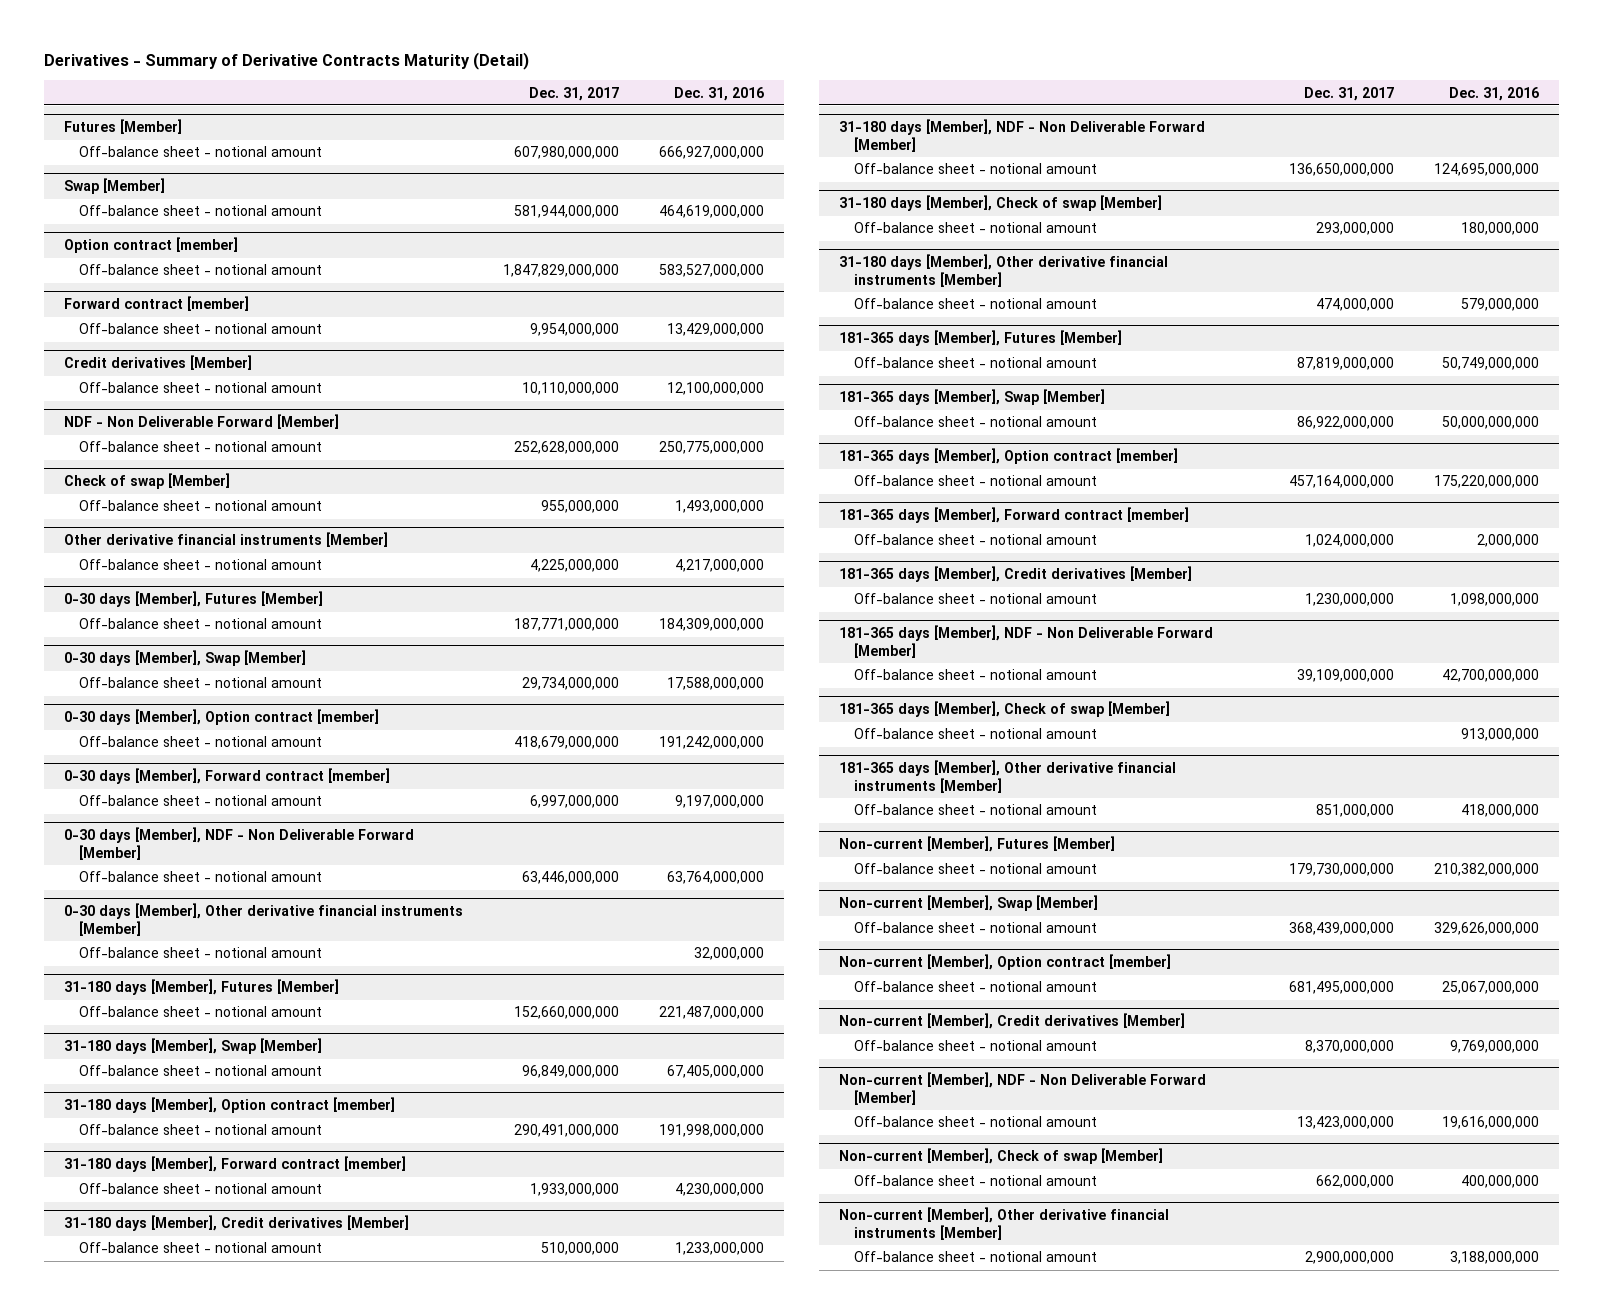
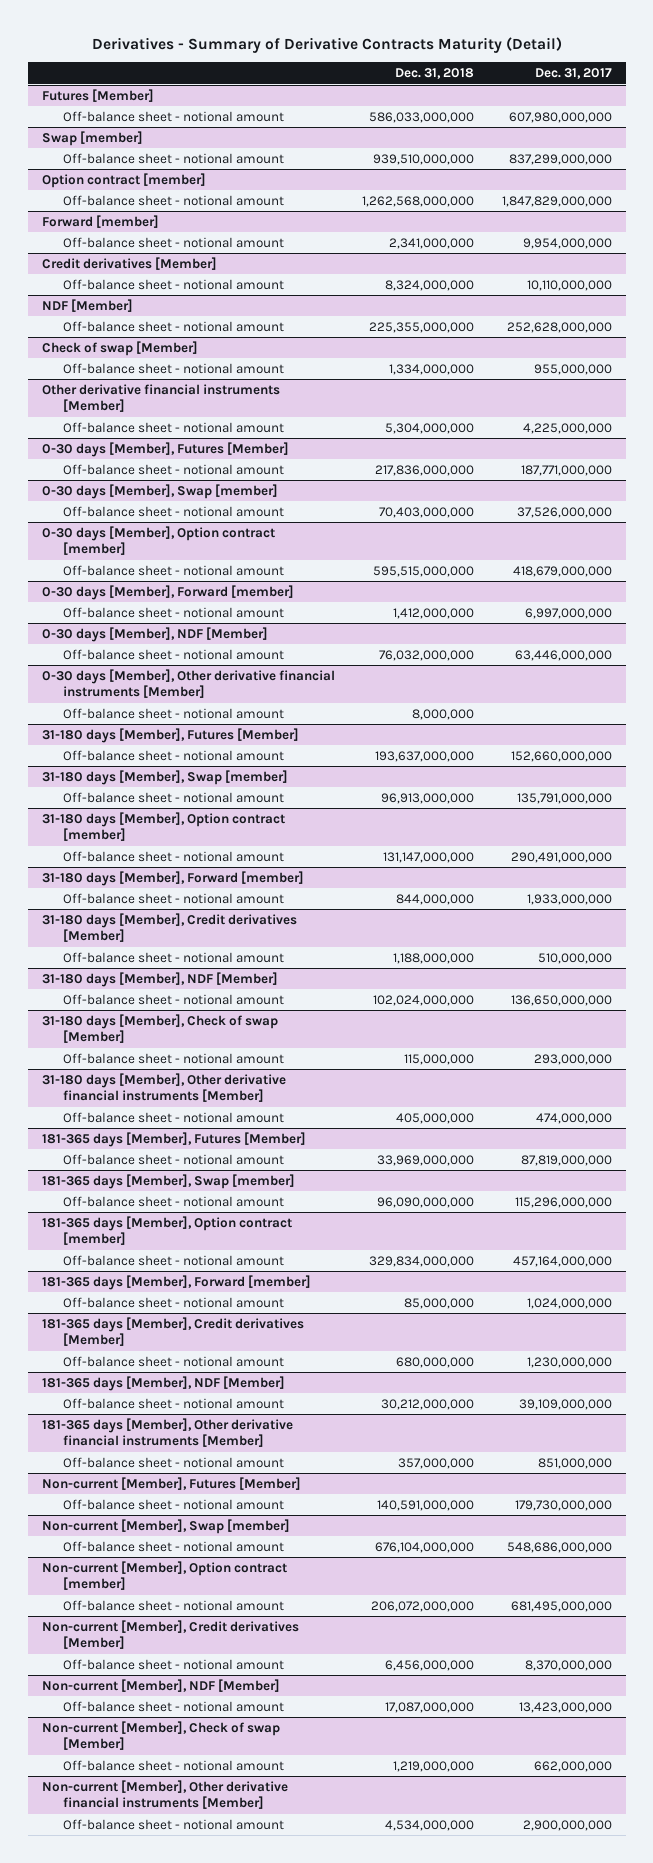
- | Dec. 31, 2017 | Dec. 31, 2016
+ | Dec. 31, 2018 | Dec. 31, 2017
- Swap [Member]
- Off-balance sheet - notional amount | 581,944,000,000 | 464,619,000,000
+ Swap [member]
+ Off-balance sheet - notional amount | 939,510,000,000 | 837,299,000,000
- Forward contract [member]
+ Forward [member]
- NDF - Non Deliverable Forward [Member]
+ NDF [Member]
- 0-30 days [Member], Swap [Member]
- Off-balance sheet - notional amount | 29,734,000,000 | 17,588,000,000
+ 0-30 days [Member], Swap [member]
+ Off-balance sheet - notional amount | 70,403,000,000 | 37,526,000,000
- 0-30 days [Member], Forward contract [member]
+ 0-30 days [Member], Forward [member]
- 0-30 days [Member], NDF - Non Deliverable Forward [Member]
+ 0-30 days [Member], NDF [Member]
- 31-180 days [Member], Swap [Member]
- Off-balance sheet - notional amount | 96,849,000,000 | 67,405,000,000
+ 31-180 days [Member], Swap [member]
+ Off-balance sheet - notional amount | 96,913,000,000 | 135,791,000,000
- 31-180 days [Member], Forward contract [member]
+ 31-180 days [Member], Forward [member]
- 31-180 days [Member], NDF - Non Deliverable Forward [Member]
+ 31-180 days [Member], NDF [Member]
- 181-365 days [Member], Swap [Member]
- Off-balance sheet - notional amount | 86,922,000,000 | 50,000,000,000
+ 181-365 days [Member], Swap [member]
+ Off-balance sheet - notional amount | 96,090,000,000 | 115,296,000,000
- 181-365 days [Member], Forward contract [member]
+ 181-365 days [Member], Forward [member]
- 181-365 days [Member], NDF - Non Deliverable Forward [Member]
+ 181-365 days [Member], NDF [Member]
- 181-365 days [Member], Check of swap [Member]
- Off-balance sheet - notional amount | | 913,000,000
- Non-current [Member], Swap [Member]
- Off-balance sheet - notional amount | 368,439,000,000 | 329,626,000,000
+ Non-current [Member], Swap [member]
+ Off-balance sheet - notional amount | 676,104,000,000 | 548,686,000,000
- Non-current [Member], NDF - Non Deliverable Forward [Member]
+ Non-current [Member], NDF [Member]

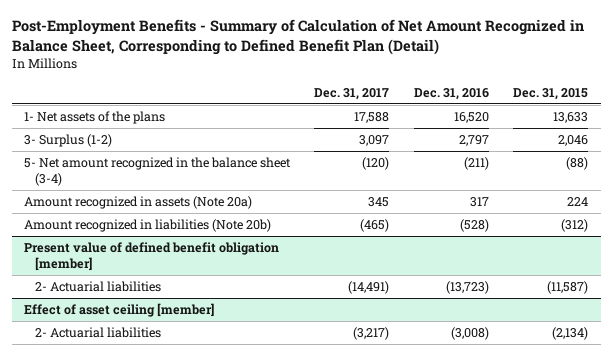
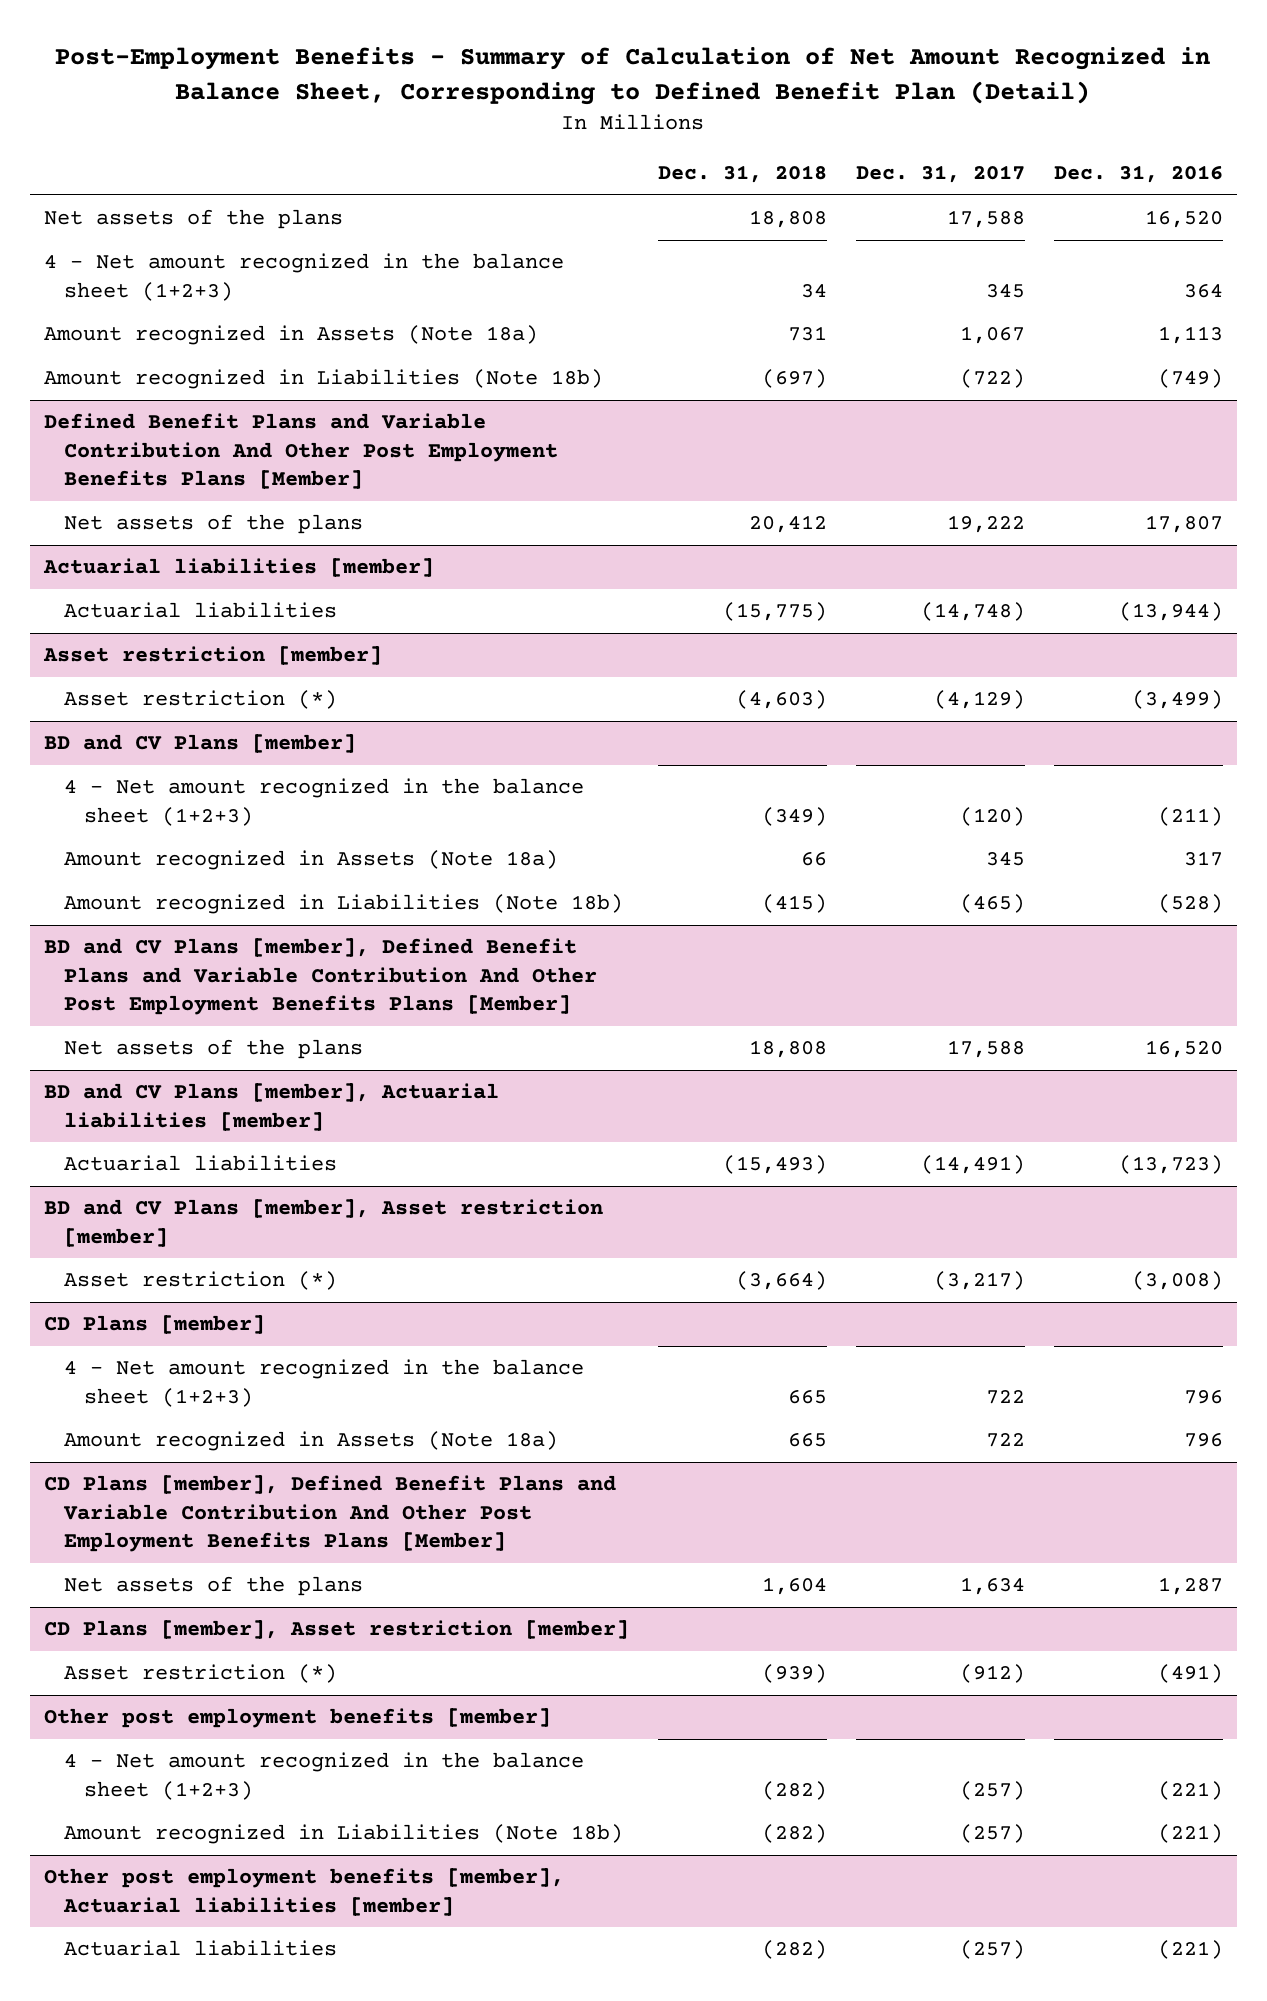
- | Dec. 31, 2017 | Dec. 31, 2016 | Dec. 31, 2015
+ | Dec. 31, 2018 | Dec. 31, 2017 | Dec. 31, 2016
- 1- Net assets of the plans | 17,588 | 16,520 | 13,633
- 3- Surplus (1-2) | 3,097 | 2,797 | 2,046
- 5- Net amount recognized in the balance sheet (3-4) | (120) | (211) | (88)
- Amount recognized in assets (Note 20a) | 345 | 317 | 224
- Amount recognized in liabilities (Note 20b) | (465) | (528) | (312)
- Present value of defined benefit obligation [member]
- 2- Actuarial liabilities | (14,491) | (13,723) | (11,587)
- Effect of asset ceiling [member]
- 2- Actuarial liabilities | (3,217) | (3,008) | (2,134)
+ Net assets of the plans | 18,808 | 17,588 | 16,520
+ 4 - Net amount recognized in the balance sheet (1+2+3) | 34 | 345 | 364
+ Amount recognized in Assets (Note 18a) | 731 | 1,067 | 1,113
+ Amount recognized in Liabilities (Note 18b) | (697) | (722) | (749)
+ Defined Benefit Plans and Variable Contribution And Other Post Employment Benefits Plans [Member]
+ Net assets of the plans | 20,412 | 19,222 | 17,807
+ Actuarial liabilities [member]
+ Actuarial liabilities | (15,775) | (14,748) | (13,944)
+ Asset restriction [member]
+ Asset restriction (*) | (4,603) | (4,129) | (3,499)
+ BD and CV Plans [member]
+ 4 - Net amount recognized in the balance sheet (1+2+3) | (349) | (120) | (211)
+ Amount recognized in Assets (Note 18a) | 66 | 345 | 317
+ Amount recognized in Liabilities (Note 18b) | (415) | (465) | (528)
+ BD and CV Plans [member], Defined Benefit Plans and Variable Contribution And Other Post Employment Benefits Plans [Member]
+ Net assets of the plans | 18,808 | 17,588 | 16,520
+ BD and CV Plans [member], Actuarial liabilities [member]
+ Actuarial liabilities | (15,493) | (14,491) | (13,723)
+ BD and CV Plans [member], Asset restriction [member]
+ Asset restriction (*) | (3,664) | (3,217) | (3,008)
+ CD Plans [member]
+ 4 - Net amount recognized in the balance sheet (1+2+3) | 665 | 722 | 796
+ Amount recognized in Assets (Note 18a) | 665 | 722 | 796
+ CD Plans [member], Defined Benefit Plans and Variable Contribution And Other Post Employment Benefits Plans [Member]
+ Net assets of the plans | 1,604 | 1,634 | 1,287
+ CD Plans [member], Asset restriction [member]
+ Asset restriction (*) | (939) | (912) | (491)
+ Other post employment benefits [member]
+ 4 - Net amount recognized in the balance sheet (1+2+3) | (282) | (257) | (221)
+ Amount recognized in Liabilities (Note 18b) | (282) | (257) | (221)
+ Other post employment benefits [member], Actuarial liabilities [member]
+ Actuarial liabilities | (282) | (257) | (221)

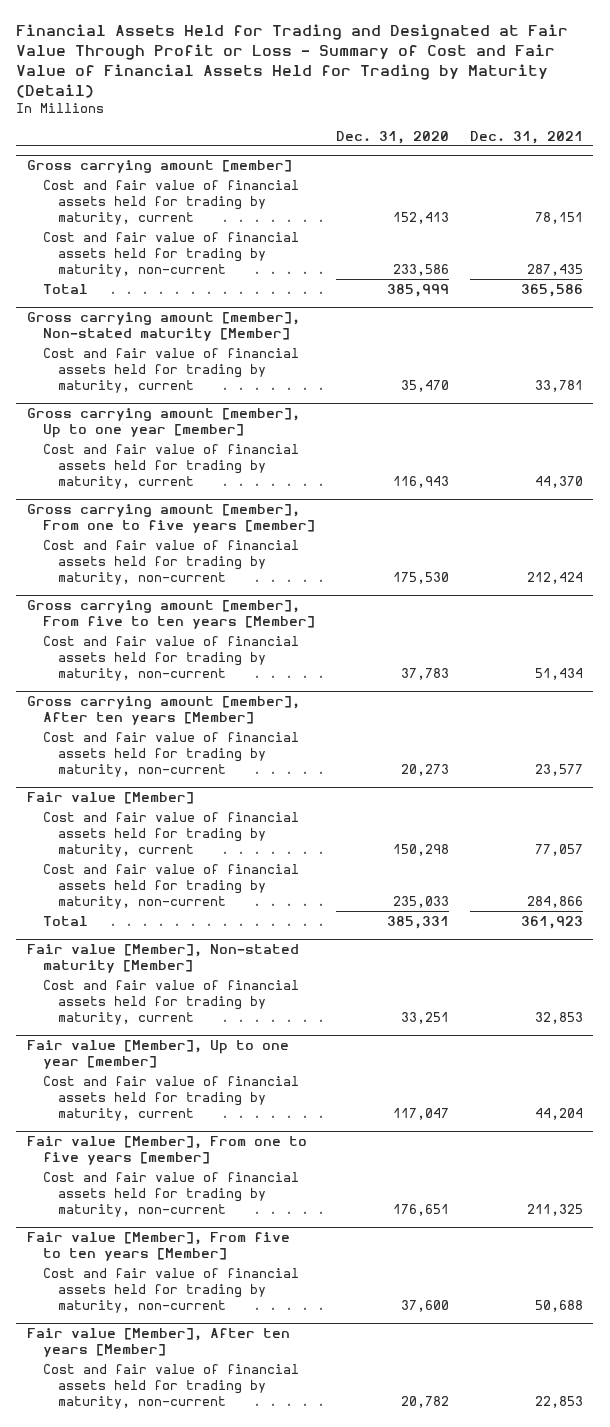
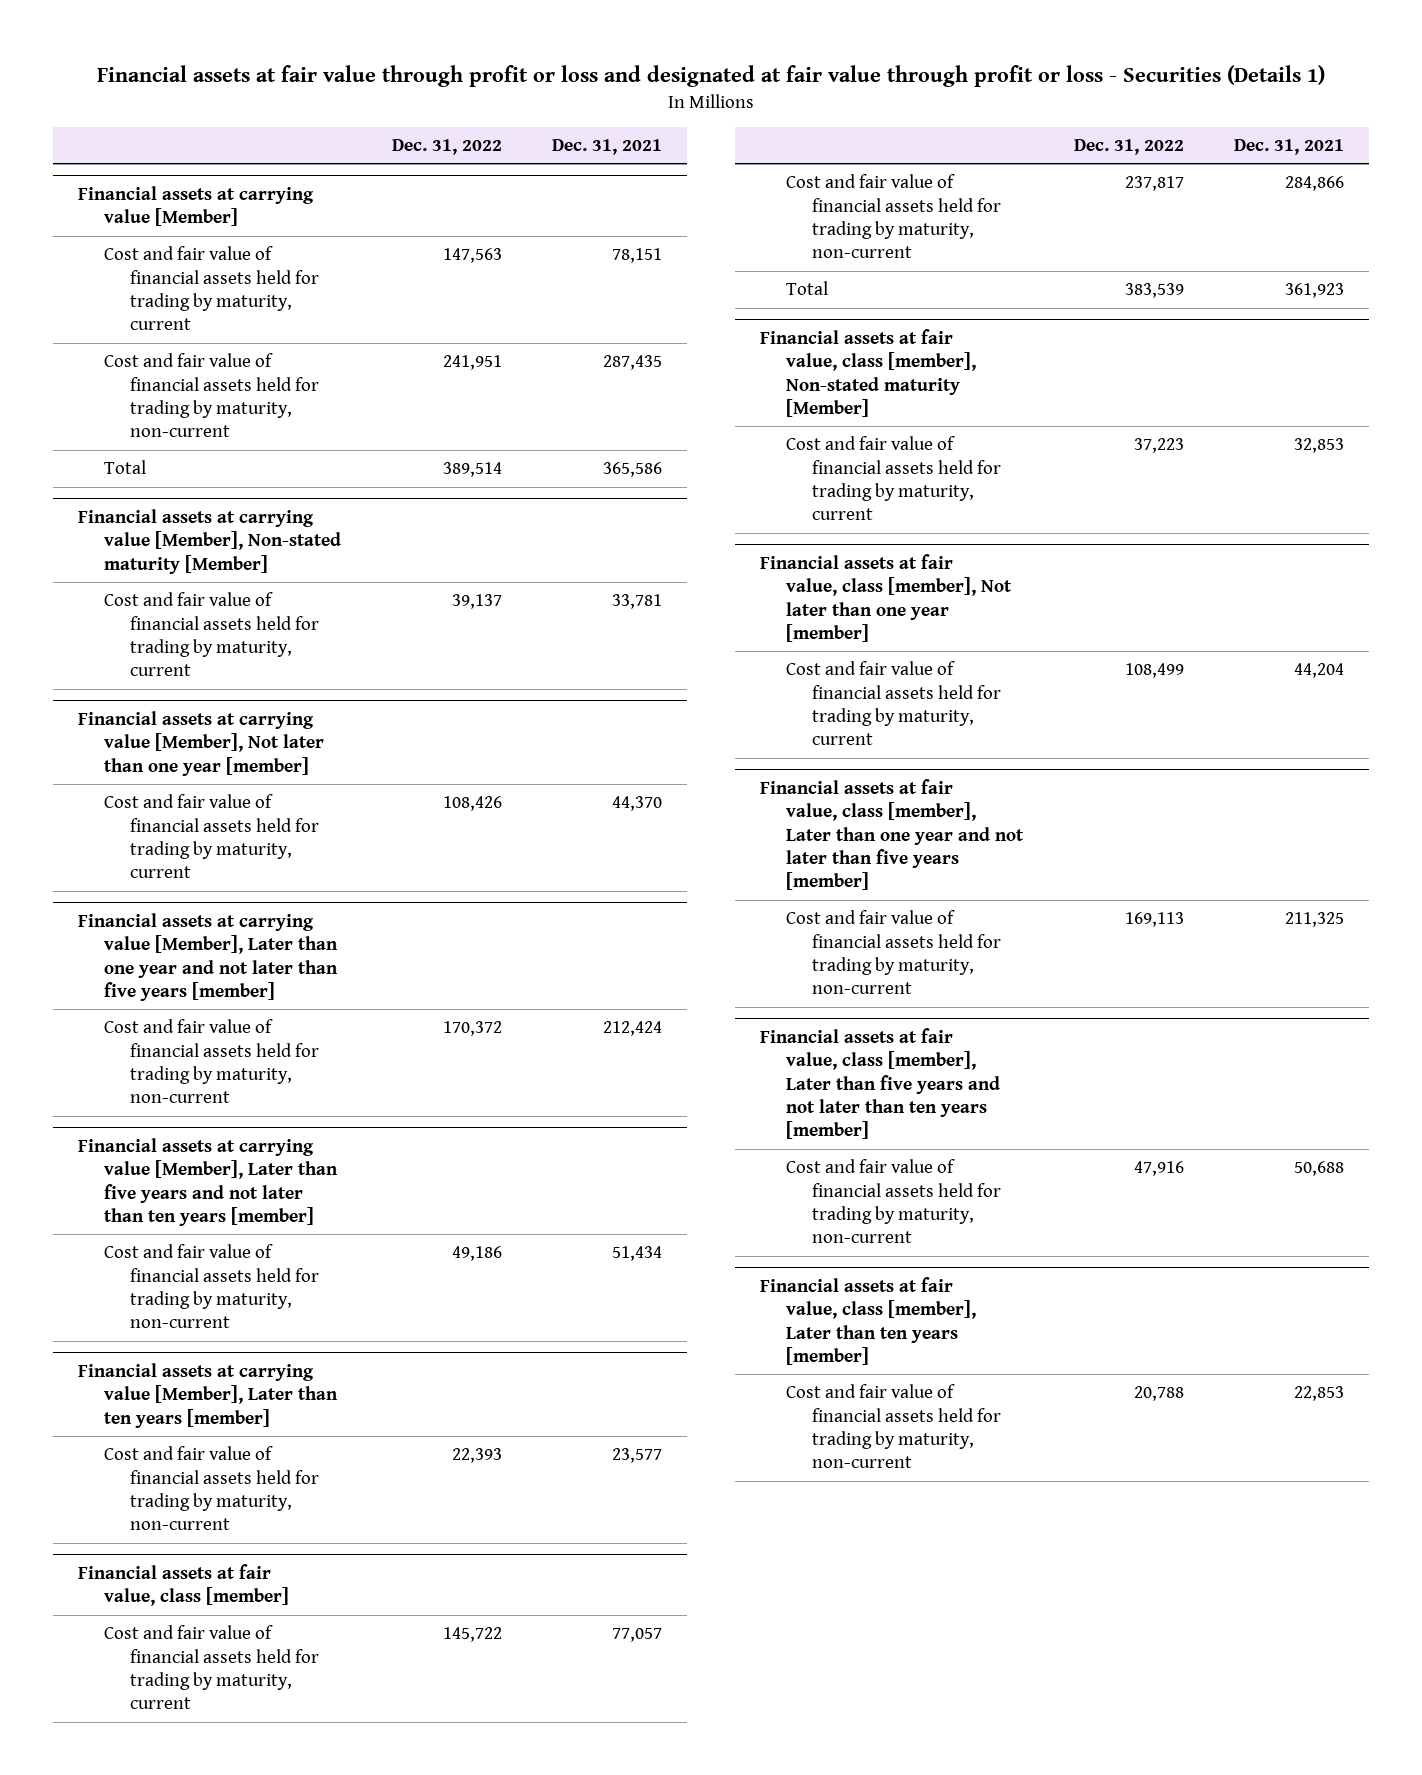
- Financial Assets Held for Trading and Designated at Fair Value Through Profit or Loss - Summary of Cost and Fair Value of Financial Assets Held for Trading by Maturity (Detail)
+ Financial assets at fair value through profit or loss and designated at fair value through profit or loss - Securities (Details 1)
- | Dec. 31, 2020 | Dec. 31, 2021
+ | Dec. 31, 2022 | Dec. 31, 2021
- Gross carrying amount [member]
+ Financial assets at carrying value [Member]
- Gross carrying amount [member], Non-stated maturity [Member]
+ Financial assets at carrying value [Member], Non-stated maturity [Member]
- Gross carrying amount [member], Up to one year [member]
+ Financial assets at carrying value [Member], Not later than one year [member]
- Gross carrying amount [member], From one to five years [member]
+ Financial assets at carrying value [Member], Later than one year and not later than five years [member]
- Gross carrying amount [member], From five to ten years [Member]
+ Financial assets at carrying value [Member], Later than five years and not later than ten years [member]
- Gross carrying amount [member], After ten years [Member]
+ Financial assets at carrying value [Member], Later than ten years [member]
- Fair value [Member]
+ Financial assets at fair value, class [member]
- Fair value [Member], Non-stated maturity [Member]
+ Financial assets at fair value, class [member], Non-stated maturity [Member]
- Fair value [Member], Up to one year [member]
+ Financial assets at fair value, class [member], Not later than one year [member]
- Fair value [Member], From one to five years [member]
+ Financial assets at fair value, class [member], Later than one year and not later than five years [member]
- Fair value [Member], From five to ten years [Member]
+ Financial assets at fair value, class [member], Later than five years and not later than ten years [member]
- Fair value [Member], After ten years [Member]
+ Financial assets at fair value, class [member], Later than ten years [member]

